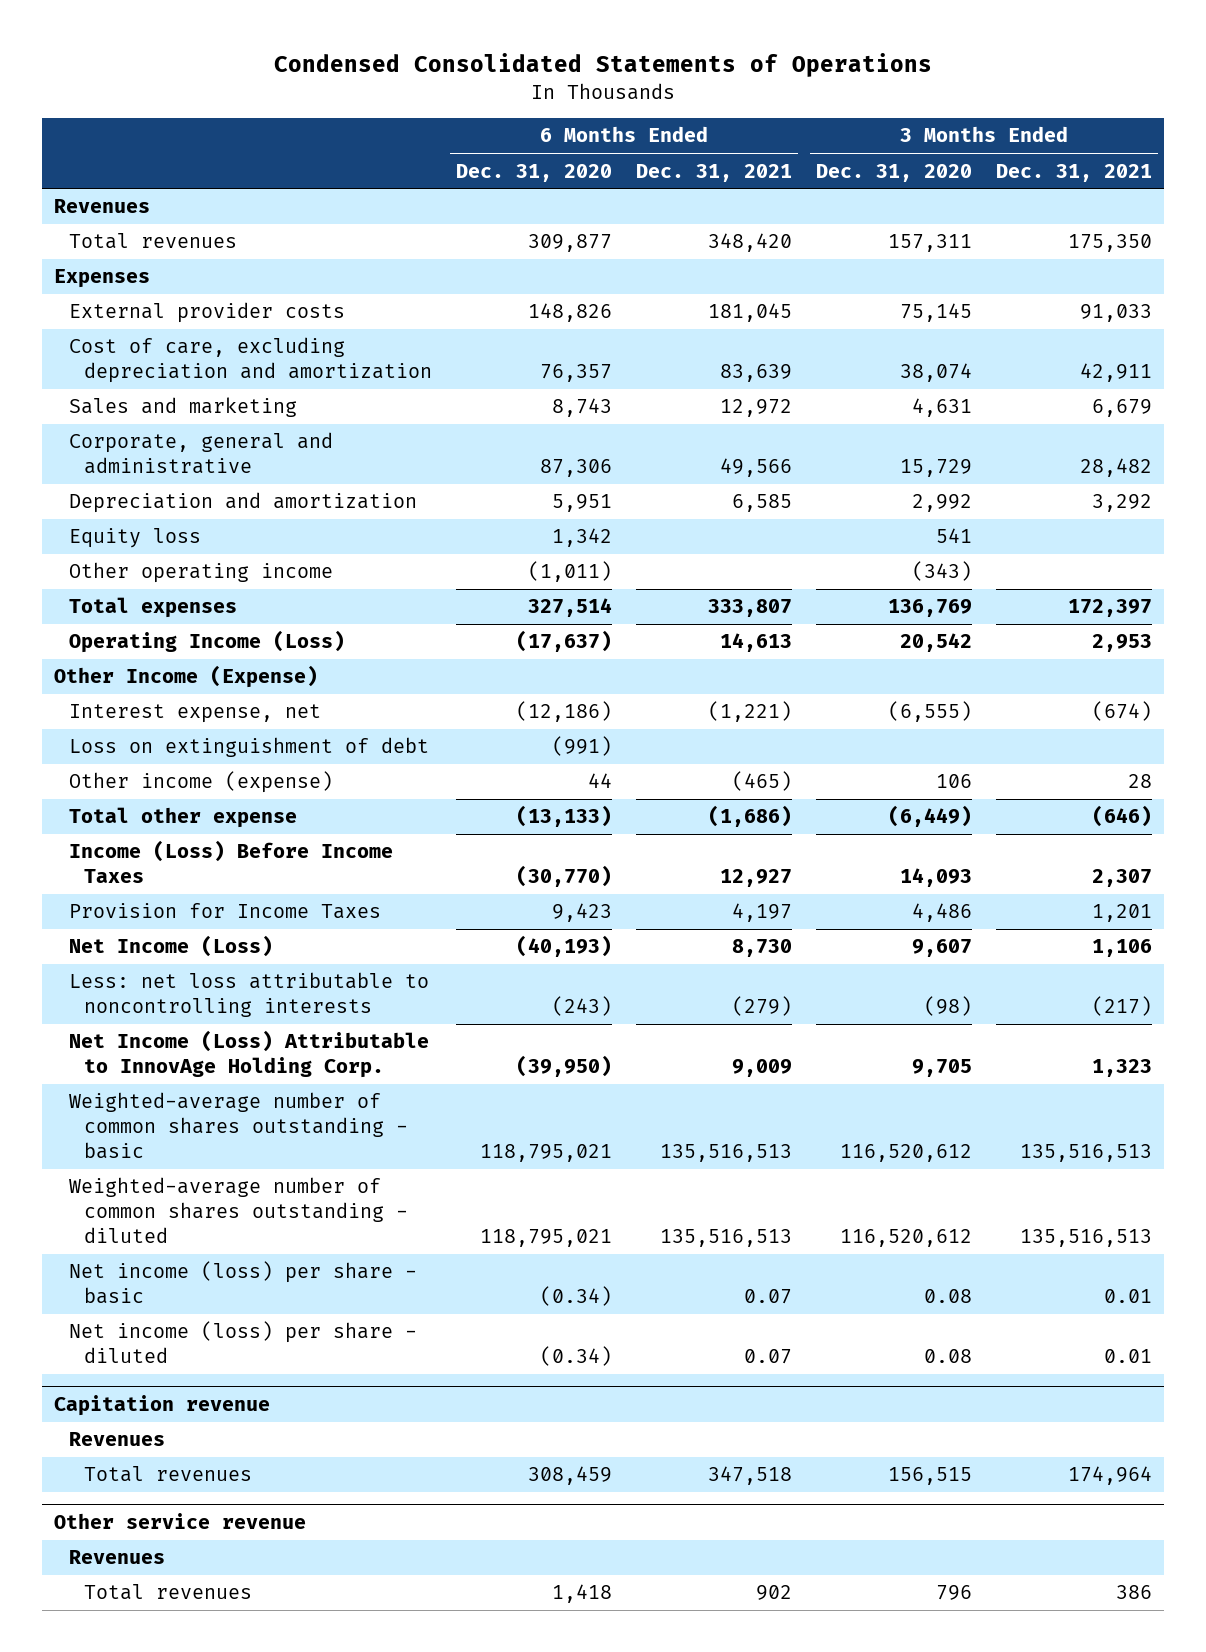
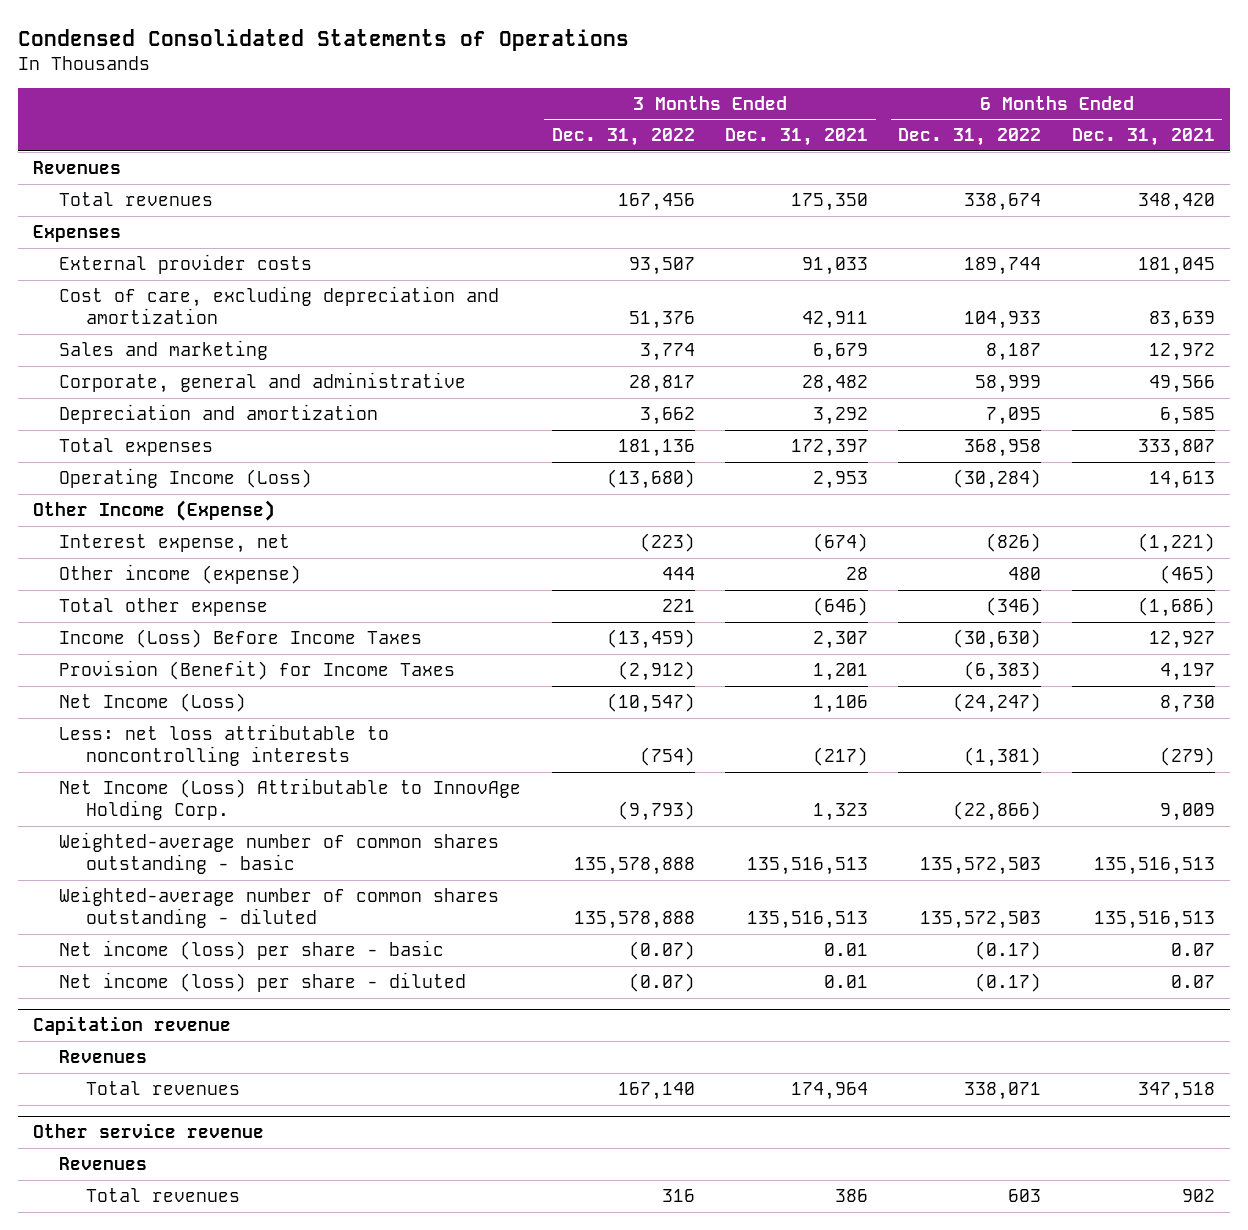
- | 6 Months Ended Dec. 31, 2020 | 6 Months Ended Dec. 31, 2021 | 3 Months Ended Dec. 31, 2020 | 3 Months Ended Dec. 31, 2021
+ | 3 Months Ended Dec. 31, 2022 | 3 Months Ended Dec. 31, 2021 | 6 Months Ended Dec. 31, 2022 | 6 Months Ended Dec. 31, 2021
- Equity loss | 1,342 | | 541 |
- Other operating income | (1,011) | | (343) |
- Loss on extinguishment of debt | (991) | | |
- Provision for Income Taxes | 9,423 | 4,197 | 4,486 | 1,201
+ Provision (Benefit) for Income Taxes | (2,912) | 1,201 | (6,383) | 4,197

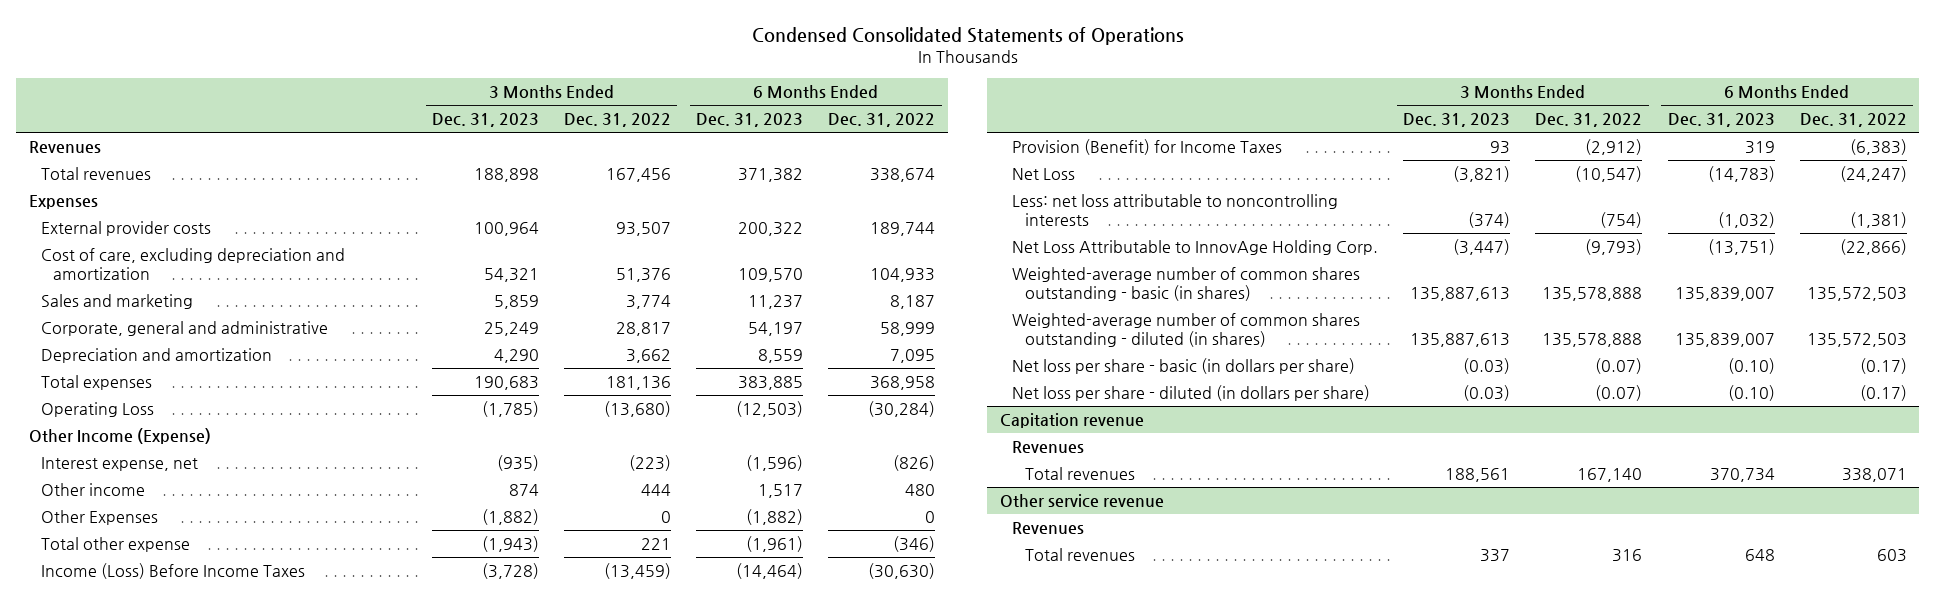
- | 3 Months Ended Dec. 31, 2022 | 3 Months Ended Dec. 31, 2021 | 6 Months Ended Dec. 31, 2022 | 6 Months Ended Dec. 31, 2021
+ | 3 Months Ended Dec. 31, 2023 | 3 Months Ended Dec. 31, 2022 | 6 Months Ended Dec. 31, 2023 | 6 Months Ended Dec. 31, 2022
- Operating Income (Loss) | (13,680) | 2,953 | (30,284) | 14,613
+ Operating Loss | (1,785) | (13,680) | (12,503) | (30,284)
- Other income (expense) | 444 | 28 | 480 | (465)
+ Other income | 874 | 444 | 1,517 | 480
+ Other Expenses | (1,882) | 0 | (1,882) | 0
- Net Income (Loss) | (10,547) | 1,106 | (24,247) | 8,730
+ Net Loss | (3,821) | (10,547) | (14,783) | (24,247)
- Net Income (Loss) Attributable to InnovAge Holding Corp. | (9,793) | 1,323 | (22,866) | 9,009
- Weighted-average number of common shares outstanding - basic | 135,578,888 | 135,516,513 | 135,572,503 | 135,516,513
- Weighted-average number of common shares outstanding - diluted | 135,578,888 | 135,516,513 | 135,572,503 | 135,516,513
- Net income (loss) per share - basic | (0.07) | 0.01 | (0.17) | 0.07
- Net income (loss) per share - diluted | (0.07) | 0.01 | (0.17) | 0.07
+ Net Loss Attributable to InnovAge Holding Corp. | (3,447) | (9,793) | (13,751) | (22,866)
+ Weighted-average number of common shares outstanding - basic (in shares) | 135,887,613 | 135,578,888 | 135,839,007 | 135,572,503
+ Weighted-average number of common shares outstanding - diluted (in shares) | 135,887,613 | 135,578,888 | 135,839,007 | 135,572,503
+ Net loss per share - basic (in dollars per share) | (0.03) | (0.07) | (0.10) | (0.17)
+ Net loss per share - diluted (in dollars per share) | (0.03) | (0.07) | (0.10) | (0.17)

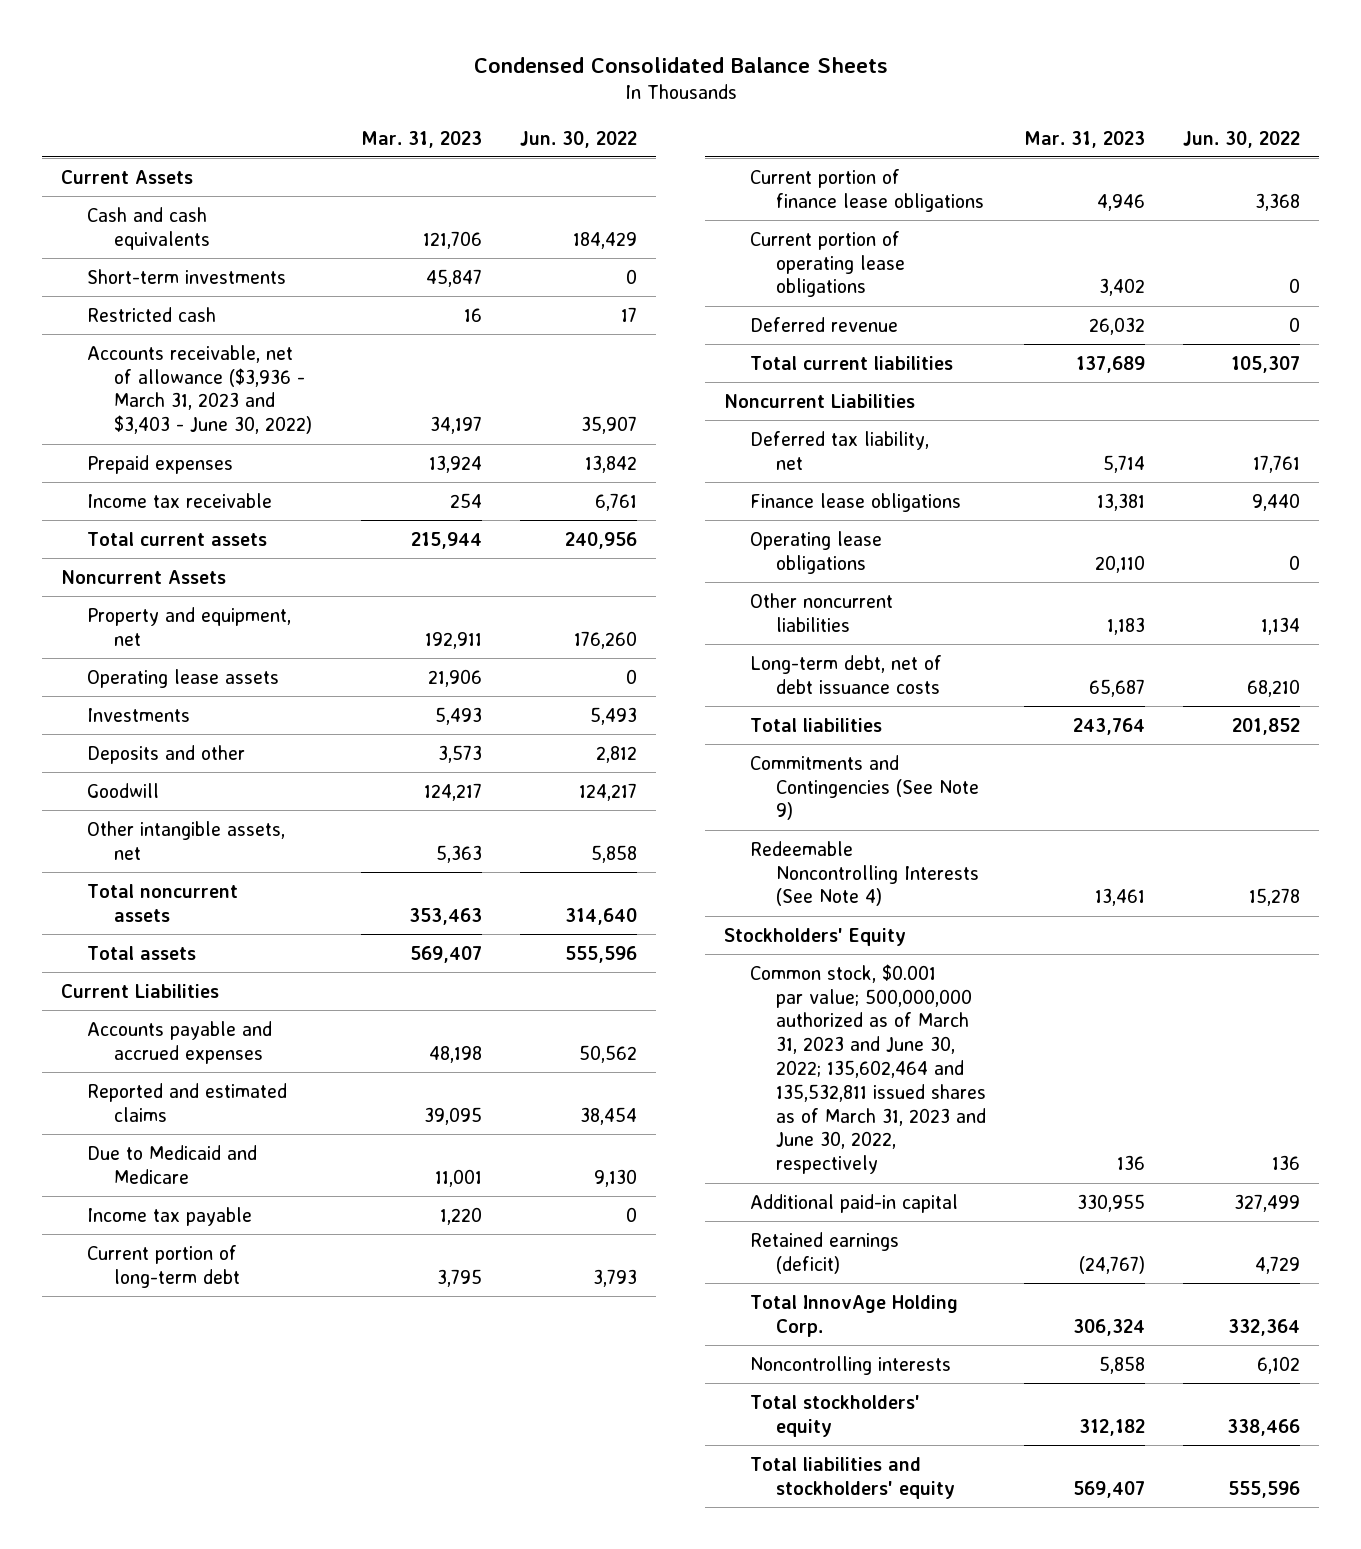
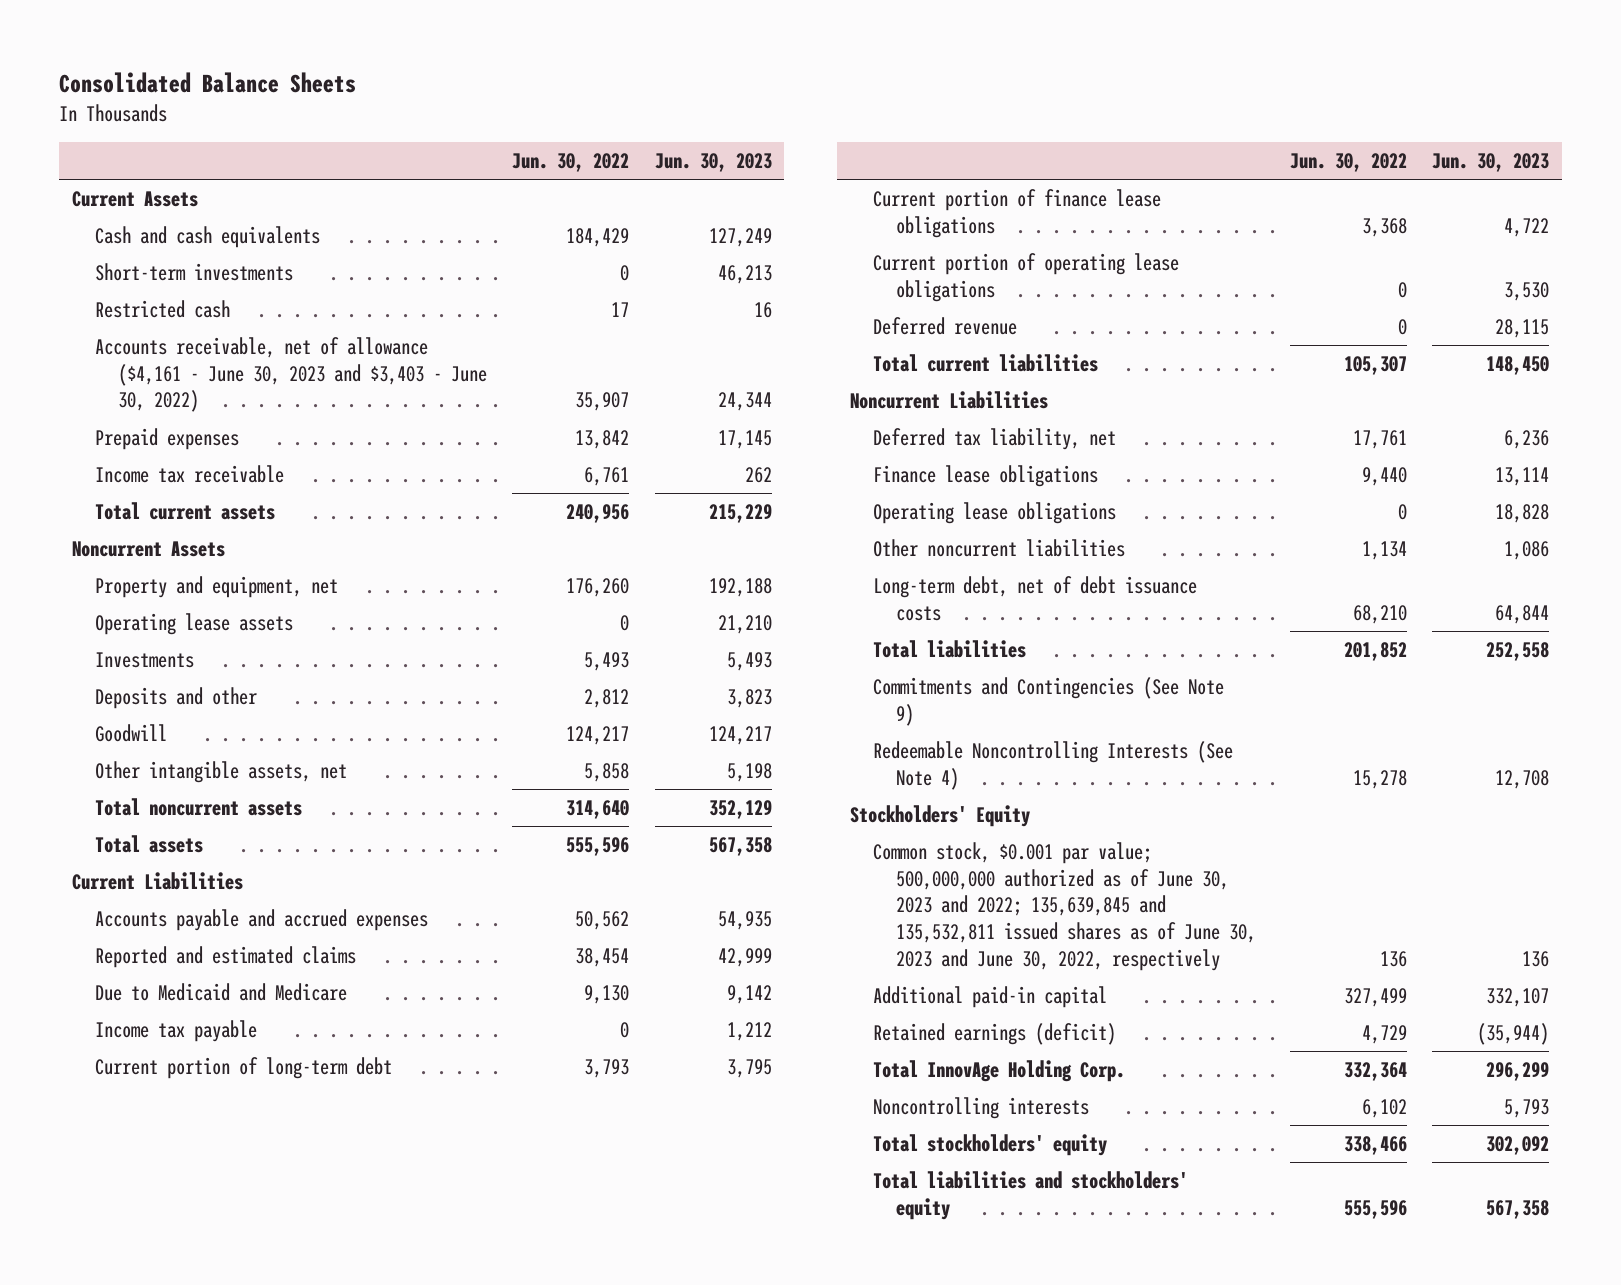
- Condensed Consolidated Balance Sheets
+ Consolidated Balance Sheets
- | Mar. 31, 2023 | Jun. 30, 2022
+ | Jun. 30, 2022 | Jun. 30, 2023
- Accounts receivable, net of allowance ($3,936 - March 31, 2023 and $3,403 - June 30, 2022) | 34,197 | 35,907
+ Accounts receivable, net of allowance ($4,161 - June 30, 2023 and $3,403 - June 30, 2022) | 35,907 | 24,344
- Common stock, $0.001 par value; 500,000,000 authorized as of March 31, 2023 and June 30, 2022; 135,602,464 and 135,532,811 issued shares as of March 31, 2023 and June 30, 2022, respectively | 136 | 136
+ Common stock, $0.001 par value; 500,000,000 authorized as of June 30, 2023 and 2022; 135,639,845 and 135,532,811 issued shares as of June 30, 2023 and June 30, 2022, respectively | 136 | 136

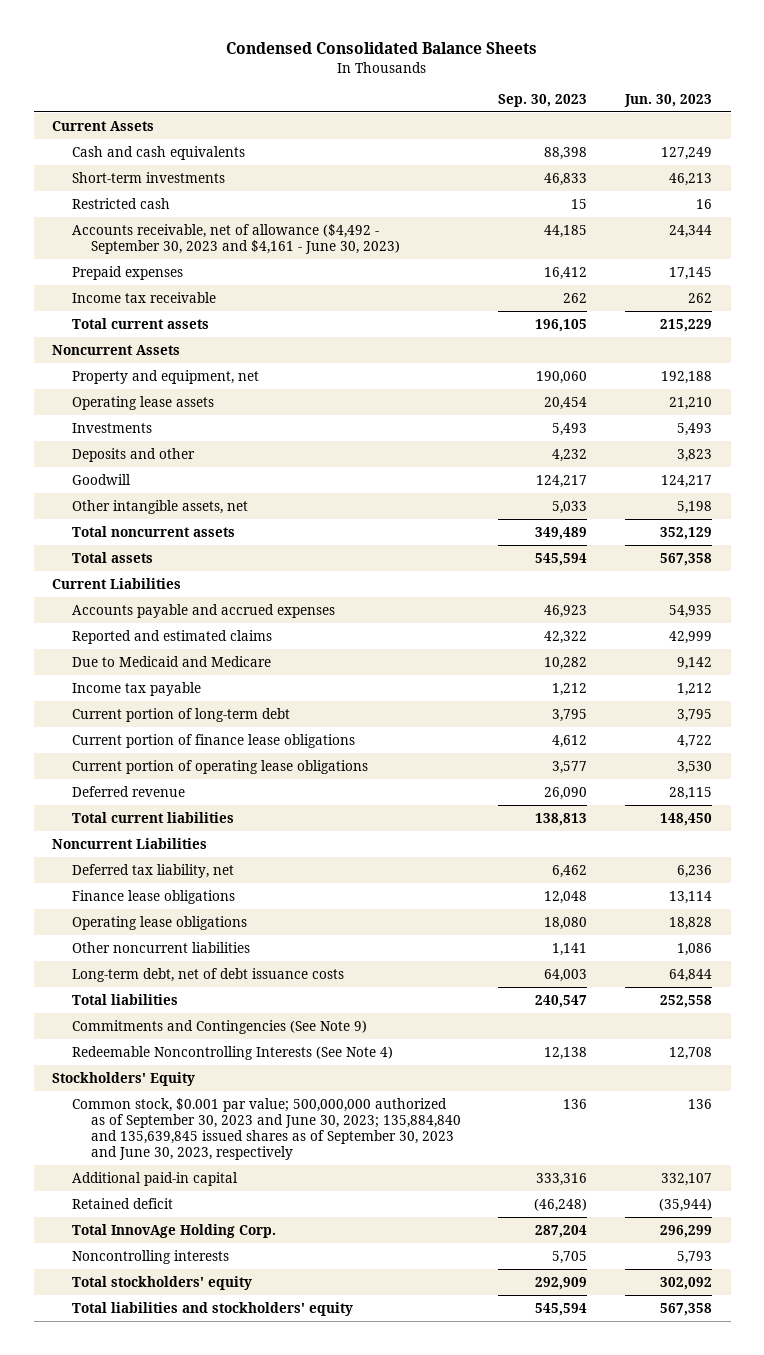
- Consolidated Balance Sheets
+ Condensed Consolidated Balance Sheets
- | Jun. 30, 2022 | Jun. 30, 2023
+ | Sep. 30, 2023 | Jun. 30, 2023
- Accounts receivable, net of allowance ($4,161 - June 30, 2023 and $3,403 - June 30, 2022) | 35,907 | 24,344
+ Accounts receivable, net of allowance ($4,492 - September 30, 2023 and $4,161 - June 30, 2023) | 44,185 | 24,344
- Common stock, $0.001 par value; 500,000,000 authorized as of June 30, 2023 and 2022; 135,639,845 and 135,532,811 issued shares as of June 30, 2023 and June 30, 2022, respectively | 136 | 136
+ Common stock, $0.001 par value; 500,000,000 authorized as of September 30, 2023 and June 30, 2023; 135,884,840 and 135,639,845 issued shares as of September 30, 2023 and June 30, 2023, respectively | 136 | 136
- Retained earnings (deficit) | 4,729 | (35,944)
+ Retained deficit | (46,248) | (35,944)

